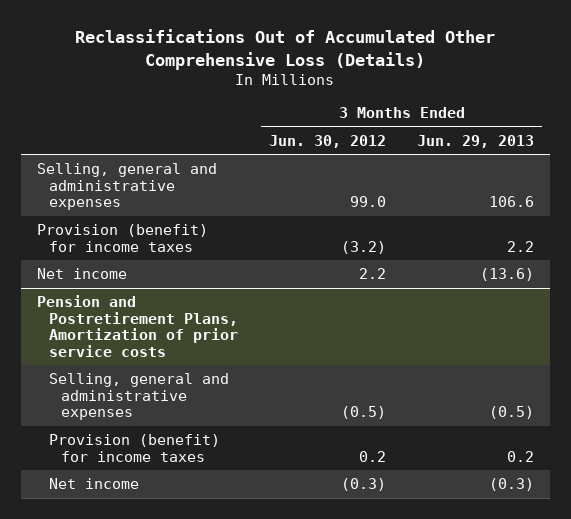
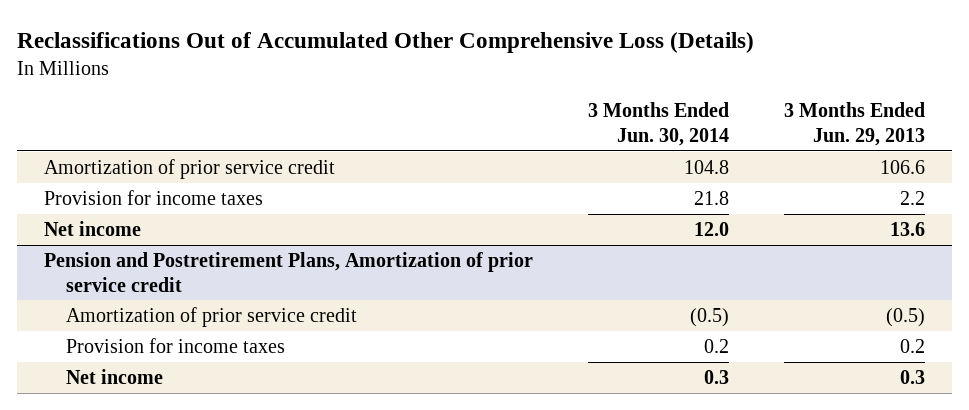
- | 3 Months Ended Jun. 30, 2012 | 3 Months Ended Jun. 29, 2013
+ | 3 Months Ended Jun. 30, 2014 | 3 Months Ended Jun. 29, 2013
- Selling, general and administrative expenses | 99.0 | 106.6
- Provision (benefit) for income taxes | (3.2) | 2.2
- Net income | 2.2 | (13.6)
- Pension and Postretirement Plans, Amortization of prior service costs
- Selling, general and administrative expenses | (0.5) | (0.5)
- Provision (benefit) for income taxes | 0.2 | 0.2
- Net income | (0.3) | (0.3)
+ Amortization of prior service credit | 104.8 | 106.6
+ Provision for income taxes | 21.8 | 2.2
+ Net income | 12.0 | 13.6
+ Pension and Postretirement Plans, Amortization of prior service credit
+ Amortization of prior service credit | (0.5) | (0.5)
+ Provision for income taxes | 0.2 | 0.2
+ Net income | 0.3 | 0.3

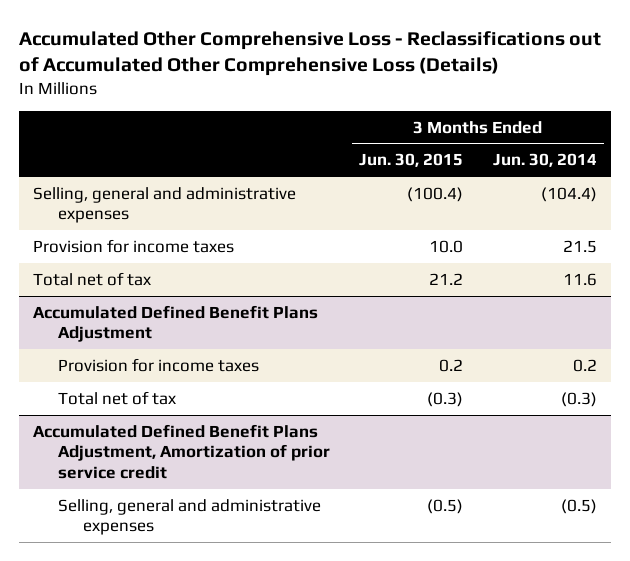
- Reclassifications Out of Accumulated Other Comprehensive Loss (Details)
+ Accumulated Other Comprehensive Loss - Reclassifications out of Accumulated Other Comprehensive Loss (Details)
- | 3 Months Ended Jun. 30, 2014 | 3 Months Ended Jun. 29, 2013
+ | 3 Months Ended Jun. 30, 2015 | 3 Months Ended Jun. 30, 2014
- Amortization of prior service credit | 104.8 | 106.6
- Provision for income taxes | 21.8 | 2.2
- Net income | 12.0 | 13.6
- Pension and Postretirement Plans, Amortization of prior service credit
- Amortization of prior service credit | (0.5) | (0.5)
+ Selling, general and administrative expenses | (100.4) | (104.4)
+ Provision for income taxes | 10.0 | 21.5
+ Total net of tax | 21.2 | 11.6
+ Accumulated Defined Benefit Plans Adjustment
- Net income | 0.3 | 0.3
+ Total net of tax | (0.3) | (0.3)
+ Accumulated Defined Benefit Plans Adjustment, Amortization of prior service credit
+ Selling, general and administrative expenses | (0.5) | (0.5)

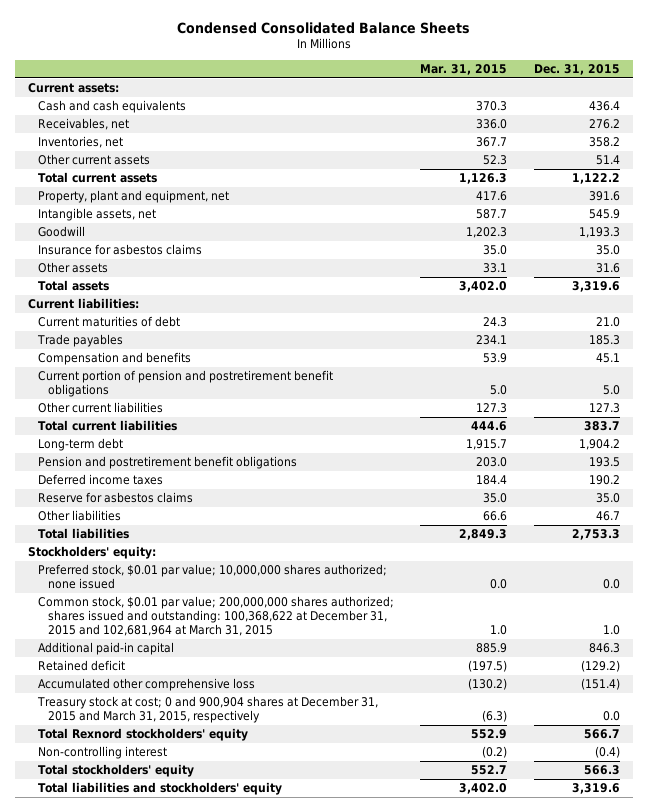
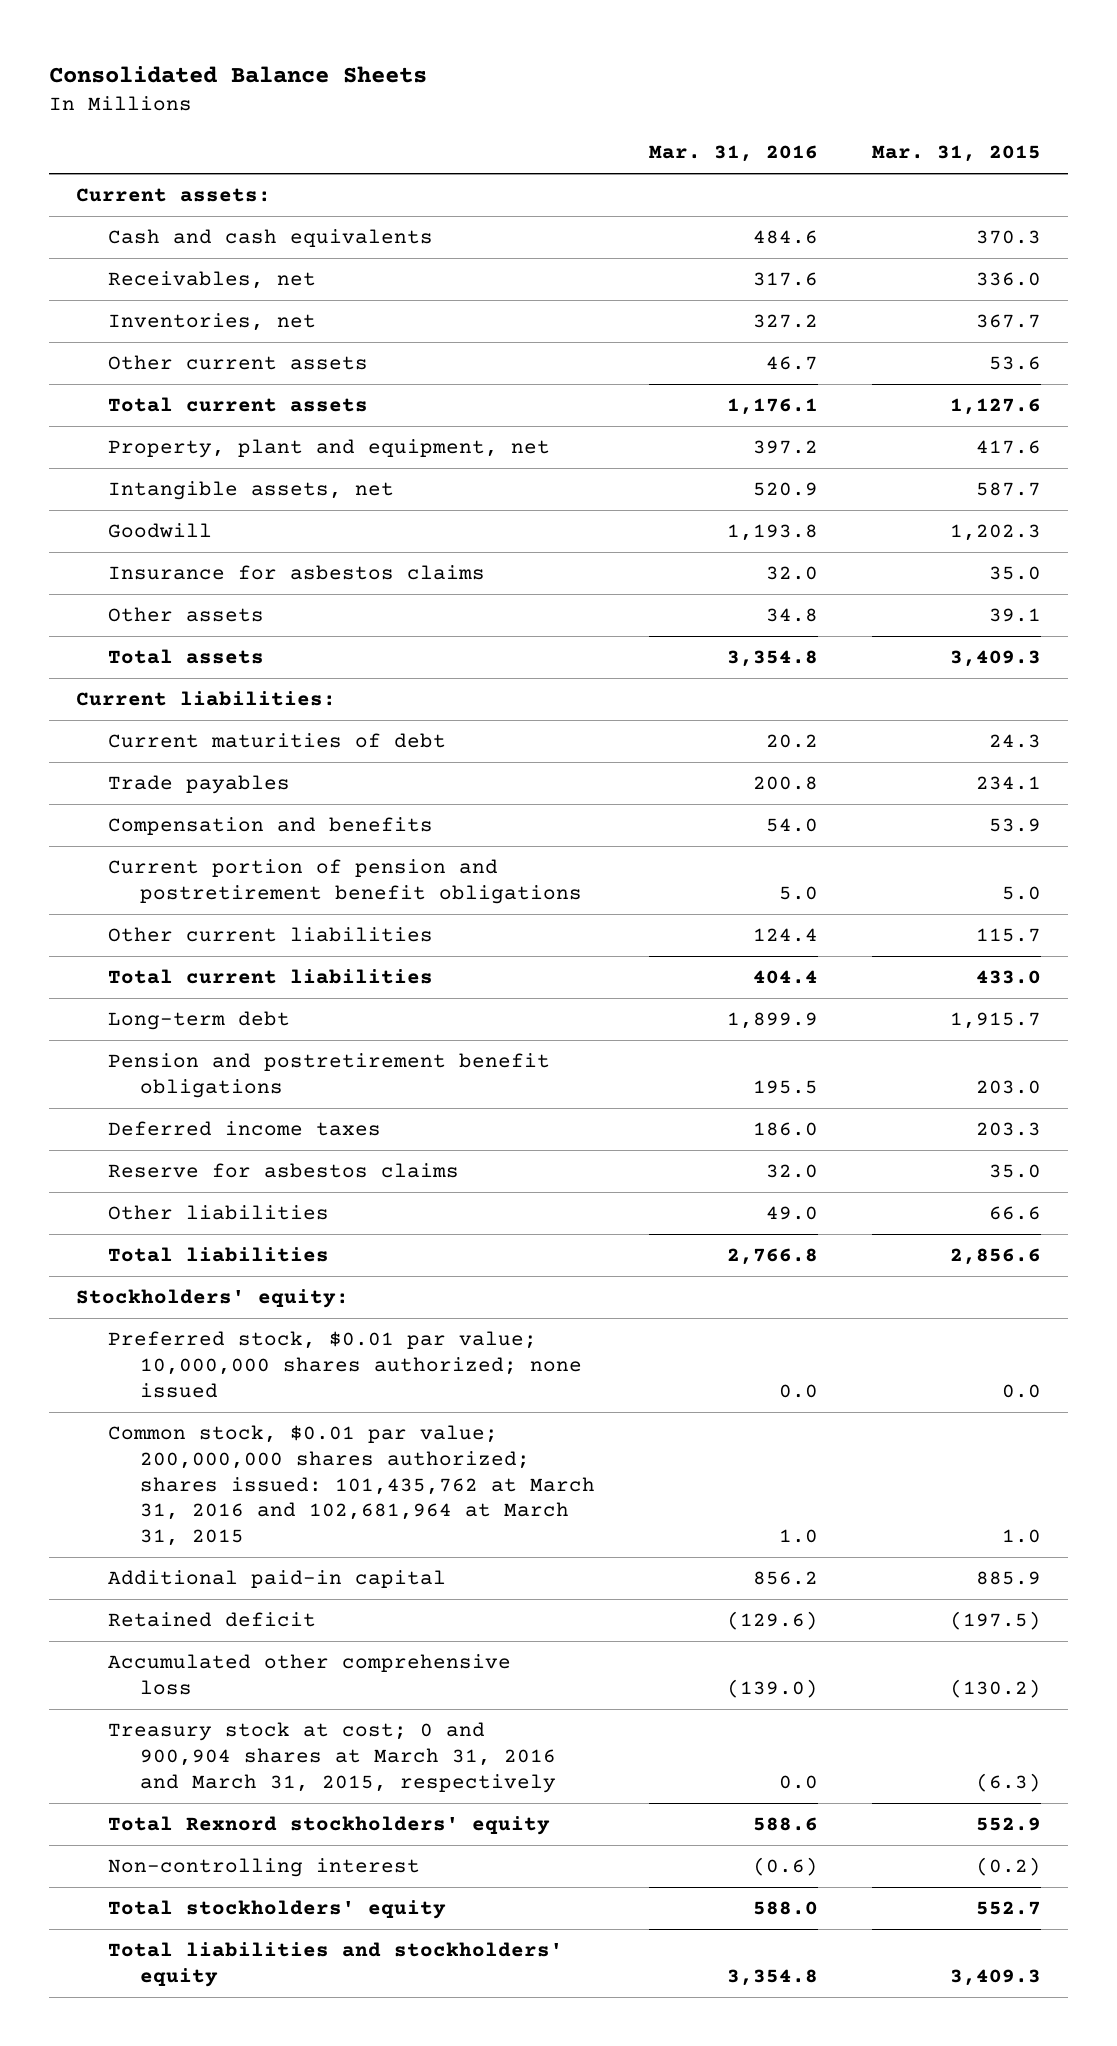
- Condensed Consolidated Balance Sheets
+ Consolidated Balance Sheets
- | Mar. 31, 2015 | Dec. 31, 2015
+ | Mar. 31, 2016 | Mar. 31, 2015
- Other current assets | 52.3 | 51.4
- Total current assets | 1,126.3 | 1,122.2
+ Other current assets | 46.7 | 53.6
+ Total current assets | 1,176.1 | 1,127.6
- Other assets | 33.1 | 31.6
- Total assets | 3,402.0 | 3,319.6
+ Other assets | 34.8 | 39.1
+ Total assets | 3,354.8 | 3,409.3
- Other current liabilities | 127.3 | 127.3
- Total current liabilities | 444.6 | 383.7
+ Other current liabilities | 124.4 | 115.7
+ Total current liabilities | 404.4 | 433.0
- Deferred income taxes | 184.4 | 190.2
+ Deferred income taxes | 186.0 | 203.3
- Total liabilities | 2,849.3 | 2,753.3
+ Total liabilities | 2,766.8 | 2,856.6
- Common stock, $0.01 par value; 200,000,000 shares authorized; shares issued and outstanding: 100,368,622 at December 31, 2015 and 102,681,964 at March 31, 2015 | 1.0 | 1.0
+ Common stock, $0.01 par value; 200,000,000 shares authorized; shares issued: 101,435,762 at March 31, 2016 and 102,681,964 at March 31, 2015 | 1.0 | 1.0
- Treasury stock at cost; 0 and 900,904 shares at December 31, 2015 and March 31, 2015, respectively | (6.3) | 0.0
+ Treasury stock at cost; 0 and 900,904 shares at March 31, 2016 and March 31, 2015, respectively | 0.0 | (6.3)
- Total liabilities and stockholders' equity | 3,402.0 | 3,319.6
+ Total liabilities and stockholders' equity | 3,354.8 | 3,409.3

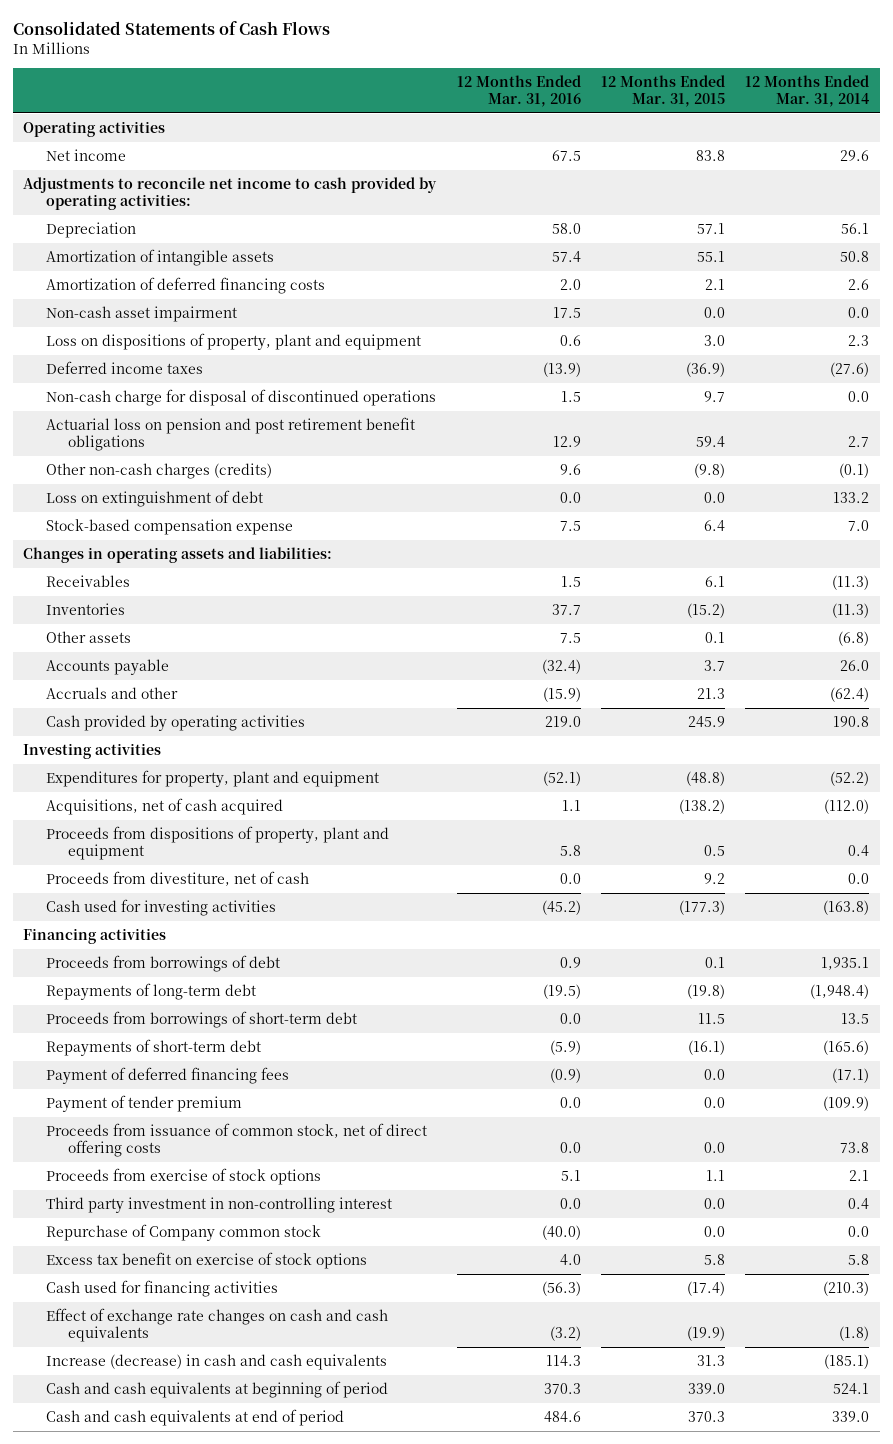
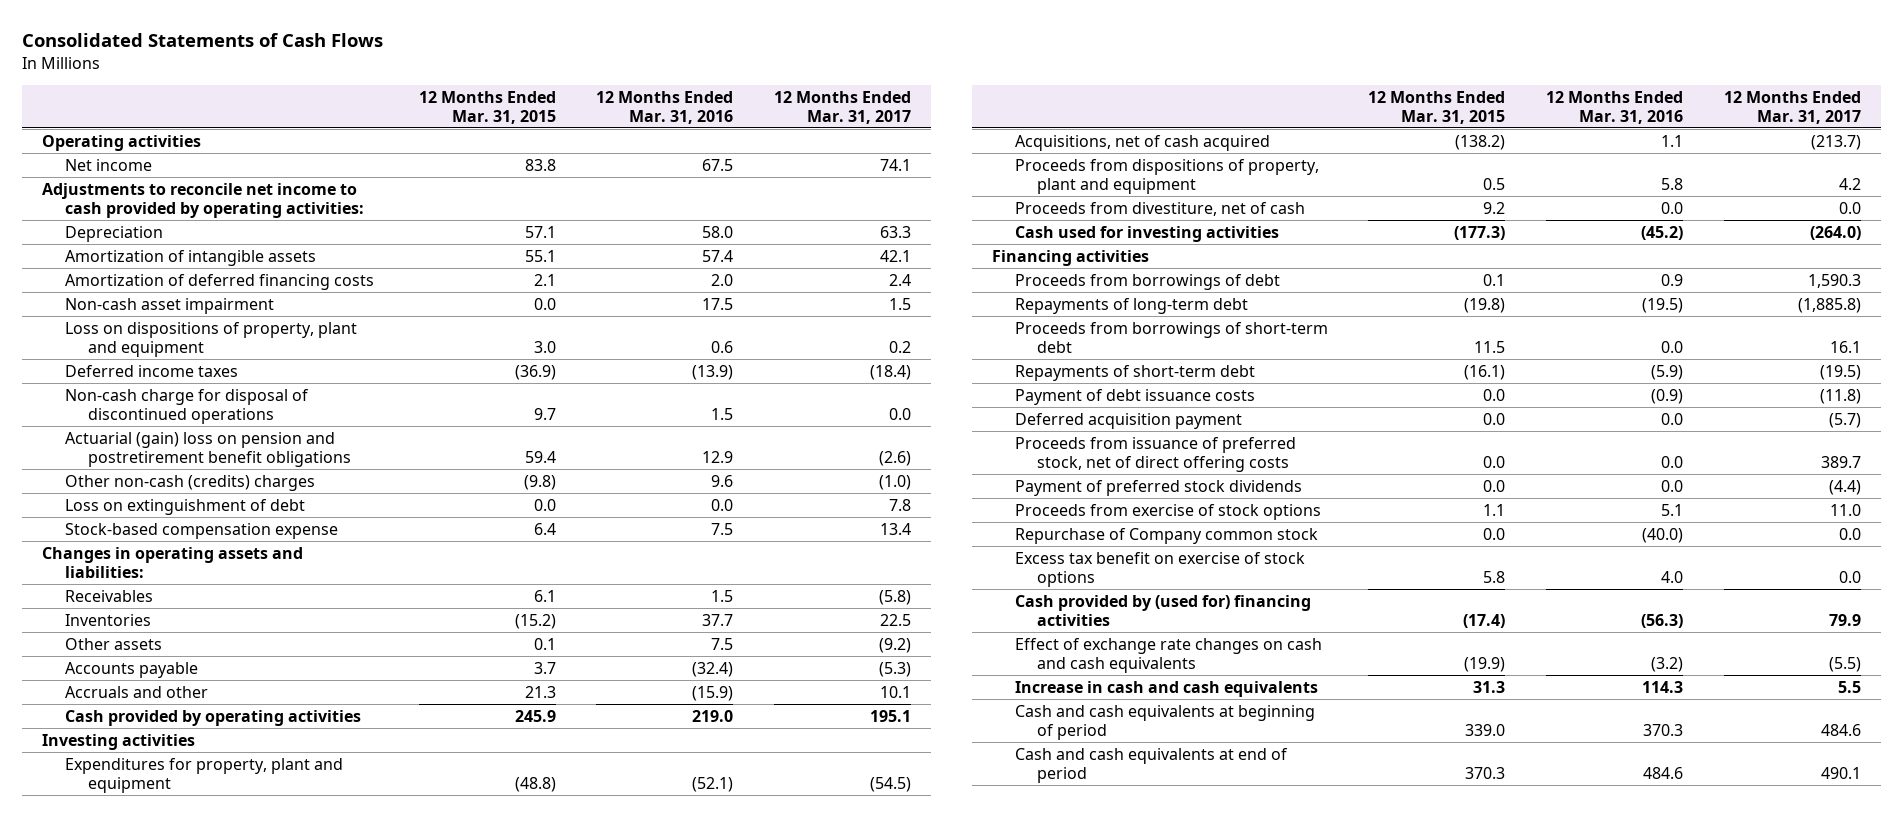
- | 12 Months Ended Mar. 31, 2016 | 12 Months Ended Mar. 31, 2015 | 12 Months Ended Mar. 31, 2014
+ | 12 Months Ended Mar. 31, 2015 | 12 Months Ended Mar. 31, 2016 | 12 Months Ended Mar. 31, 2017
- Actuarial loss on pension and post retirement benefit obligations | 12.9 | 59.4 | 2.7
- Other non-cash charges (credits) | 9.6 | (9.8) | (0.1)
+ Actuarial (gain) loss on pension and postretirement benefit obligations | 59.4 | 12.9 | (2.6)
+ Other non-cash (credits) charges | (9.8) | 9.6 | (1.0)
- Payment of deferred financing fees | (0.9) | 0.0 | (17.1)
- Payment of tender premium | 0.0 | 0.0 | (109.9)
- Proceeds from issuance of common stock, net of direct offering costs | 0.0 | 0.0 | 73.8
+ Payment of debt issuance costs | 0.0 | (0.9) | (11.8)
+ Deferred acquisition payment | 0.0 | 0.0 | (5.7)
+ Proceeds from issuance of preferred stock, net of direct offering costs | 0.0 | 0.0 | 389.7
+ Payment of preferred stock dividends | 0.0 | 0.0 | (4.4)
- Third party investment in non-controlling interest | 0.0 | 0.0 | 0.4
- Cash used for financing activities | (56.3) | (17.4) | (210.3)
+ Cash provided by (used for) financing activities | (17.4) | (56.3) | 79.9
- Increase (decrease) in cash and cash equivalents | 114.3 | 31.3 | (185.1)
+ Increase in cash and cash equivalents | 31.3 | 114.3 | 5.5

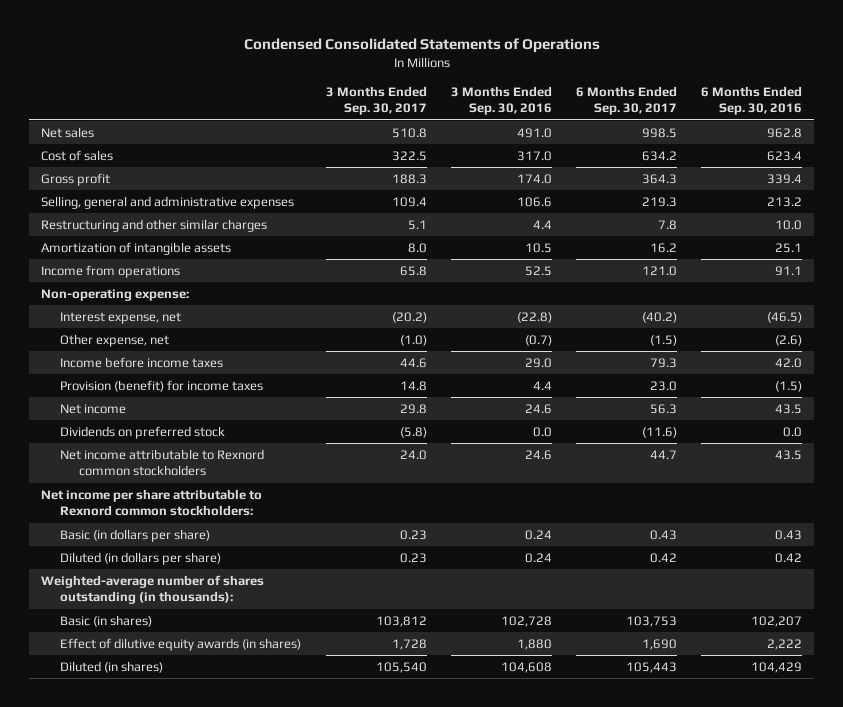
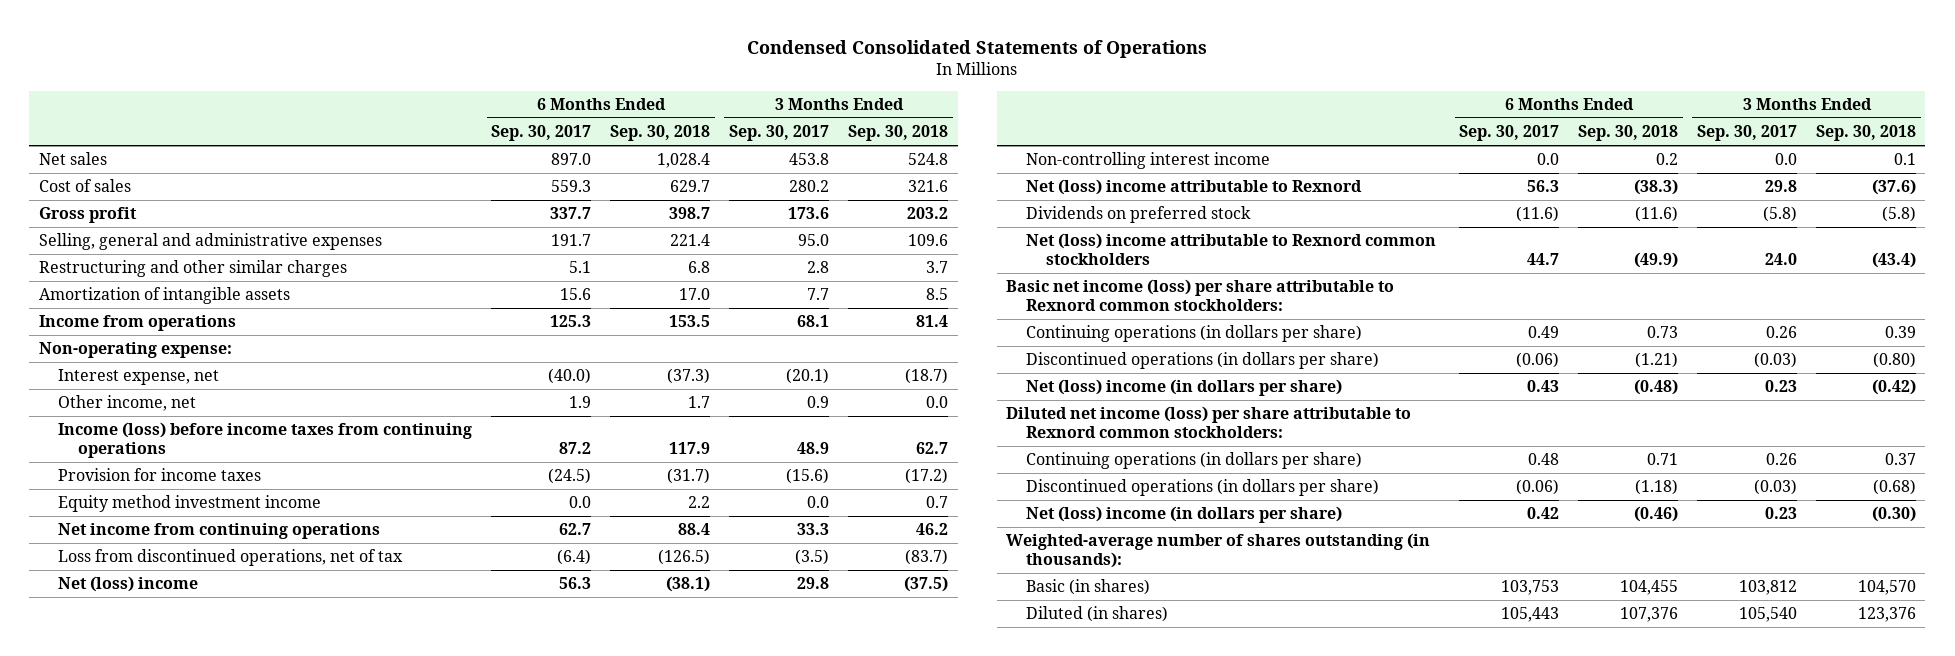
- | 3 Months Ended Sep. 30, 2017 | 3 Months Ended Sep. 30, 2016 | 6 Months Ended Sep. 30, 2017 | 6 Months Ended Sep. 30, 2016
+ | 6 Months Ended Sep. 30, 2017 | 6 Months Ended Sep. 30, 2018 | 3 Months Ended Sep. 30, 2017 | 3 Months Ended Sep. 30, 2018
- Net sales | 510.8 | 491.0 | 998.5 | 962.8
- Cost of sales | 322.5 | 317.0 | 634.2 | 623.4
- Gross profit | 188.3 | 174.0 | 364.3 | 339.4
- Selling, general and administrative expenses | 109.4 | 106.6 | 219.3 | 213.2
- Restructuring and other similar charges | 5.1 | 4.4 | 7.8 | 10.0
- Amortization of intangible assets | 8.0 | 10.5 | 16.2 | 25.1
- Income from operations | 65.8 | 52.5 | 121.0 | 91.1
+ Net sales | 897.0 | 1,028.4 | 453.8 | 524.8
+ Cost of sales | 559.3 | 629.7 | 280.2 | 321.6
+ Gross profit | 337.7 | 398.7 | 173.6 | 203.2
+ Selling, general and administrative expenses | 191.7 | 221.4 | 95.0 | 109.6
+ Restructuring and other similar charges | 5.1 | 6.8 | 2.8 | 3.7
+ Amortization of intangible assets | 15.6 | 17.0 | 7.7 | 8.5
+ Income from operations | 125.3 | 153.5 | 68.1 | 81.4
- Interest expense, net | (20.2) | (22.8) | (40.2) | (46.5)
- Other expense, net | (1.0) | (0.7) | (1.5) | (2.6)
- Income before income taxes | 44.6 | 29.0 | 79.3 | 42.0
- Provision (benefit) for income taxes | 14.8 | 4.4 | 23.0 | (1.5)
- Net income | 29.8 | 24.6 | 56.3 | 43.5
+ Interest expense, net | (40.0) | (37.3) | (20.1) | (18.7)
+ Other income, net | 1.9 | 1.7 | 0.9 | 0.0
+ Income (loss) before income taxes from continuing operations | 87.2 | 117.9 | 48.9 | 62.7
+ Provision for income taxes | (24.5) | (31.7) | (15.6) | (17.2)
+ Equity method investment income | 0.0 | 2.2 | 0.0 | 0.7
+ Net income from continuing operations | 62.7 | 88.4 | 33.3 | 46.2
+ Loss from discontinued operations, net of tax | (6.4) | (126.5) | (3.5) | (83.7)
+ Net (loss) income | 56.3 | (38.1) | 29.8 | (37.5)
+ Non-controlling interest income | 0.0 | 0.2 | 0.0 | 0.1
+ Net (loss) income attributable to Rexnord | 56.3 | (38.3) | 29.8 | (37.6)
- Net income attributable to Rexnord common stockholders | 24.0 | 24.6 | 44.7 | 43.5
- Net income per share attributable to Rexnord common stockholders:
- Basic (in dollars per share) | 0.23 | 0.24 | 0.43 | 0.43
- Diluted (in dollars per share) | 0.23 | 0.24 | 0.42 | 0.42
+ Net (loss) income attributable to Rexnord common stockholders | 44.7 | (49.9) | 24.0 | (43.4)
+ Basic net income (loss) per share attributable to Rexnord common stockholders:
+ Continuing operations (in dollars per share) | 0.49 | 0.73 | 0.26 | 0.39
+ Discontinued operations (in dollars per share) | (0.06) | (1.21) | (0.03) | (0.80)
+ Net (loss) income (in dollars per share) | 0.43 | (0.48) | 0.23 | (0.42)
+ Diluted net income (loss) per share attributable to Rexnord common stockholders:
+ Continuing operations (in dollars per share) | 0.48 | 0.71 | 0.26 | 0.37
+ Discontinued operations (in dollars per share) | (0.06) | (1.18) | (0.03) | (0.68)
+ Net (loss) income (in dollars per share) | 0.42 | (0.46) | 0.23 | (0.30)
- Effect of dilutive equity awards (in shares) | 1,728 | 1,880 | 1,690 | 2,222

